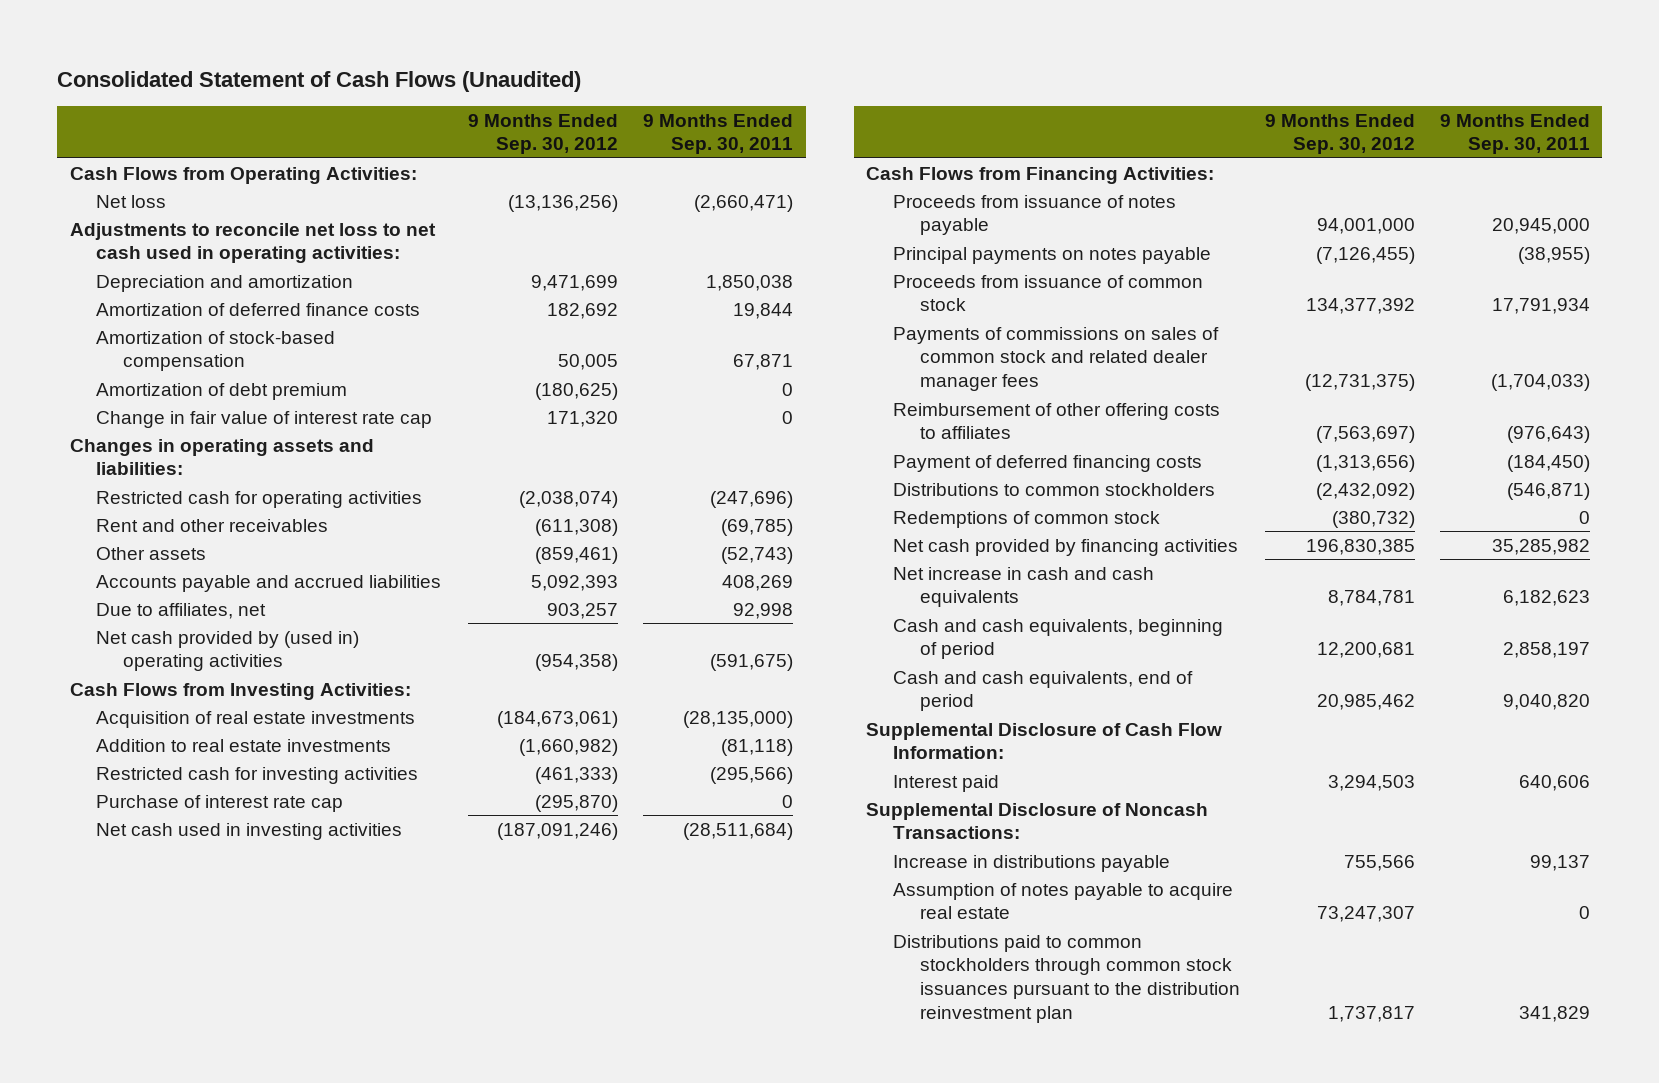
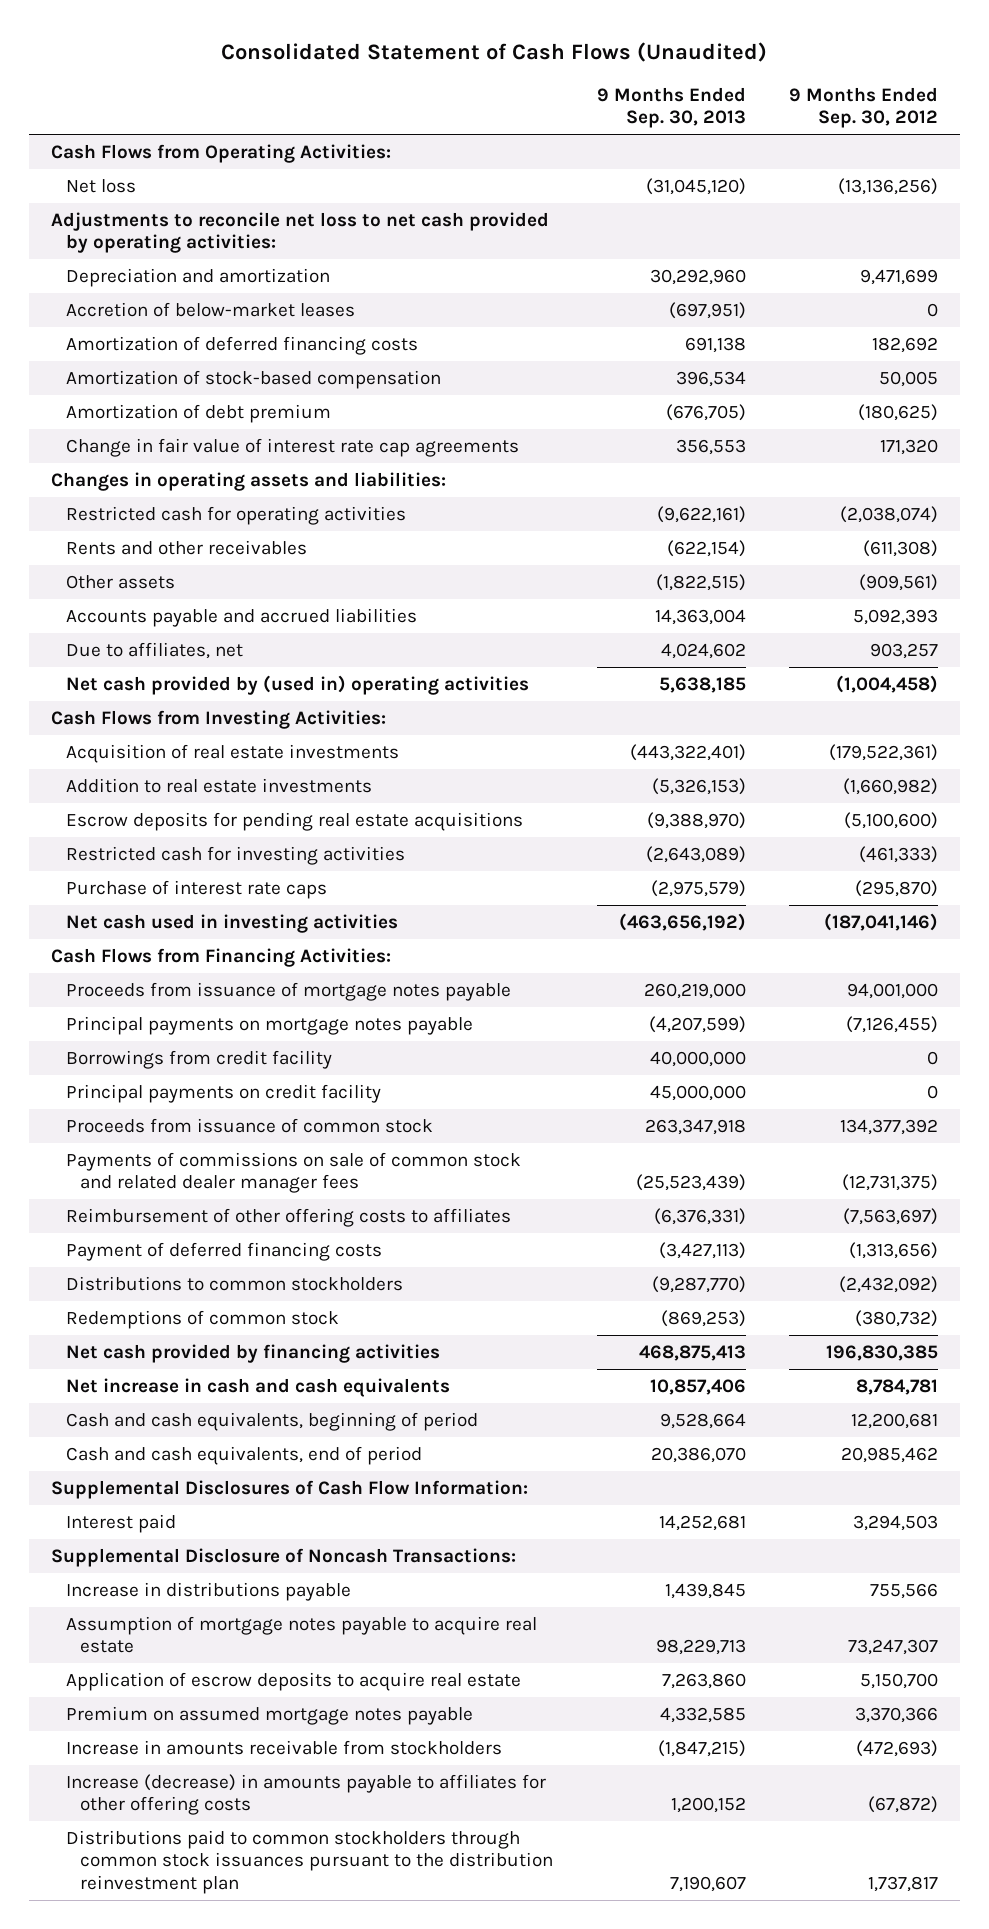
- | 9 Months Ended Sep. 30, 2012 | 9 Months Ended Sep. 30, 2011
+ | 9 Months Ended Sep. 30, 2013 | 9 Months Ended Sep. 30, 2012
- Adjustments to reconcile net loss to net cash used in operating activities:
+ Adjustments to reconcile net loss to net cash provided by operating activities:
- Amortization of deferred finance costs | 182,692 | 19,844
+ Accretion of below-market leases | (697,951) | 0
+ Amortization of deferred financing costs | 691,138 | 182,692
- Change in fair value of interest rate cap | 171,320 | 0
+ Change in fair value of interest rate cap agreements | 356,553 | 171,320
- Rent and other receivables | (611,308) | (69,785)
- Other assets | (859,461) | (52,743)
+ Rents and other receivables | (622,154) | (611,308)
+ Other assets | (1,822,515) | (909,561)
- Net cash provided by (used in) operating activities | (954,358) | (591,675)
+ Net cash provided by (used in) operating activities | 5,638,185 | (1,004,458)
- Acquisition of real estate investments | (184,673,061) | (28,135,000)
+ Acquisition of real estate investments | (443,322,401) | (179,522,361)
+ Escrow deposits for pending real estate acquisitions | (9,388,970) | (5,100,600)
- Purchase of interest rate cap | (295,870) | 0
- Net cash used in investing activities | (187,091,246) | (28,511,684)
+ Purchase of interest rate caps | (2,975,579) | (295,870)
+ Net cash used in investing activities | (463,656,192) | (187,041,146)
- Proceeds from issuance of notes payable | 94,001,000 | 20,945,000
- Principal payments on notes payable | (7,126,455) | (38,955)
+ Proceeds from issuance of mortgage notes payable | 260,219,000 | 94,001,000
+ Principal payments on mortgage notes payable | (4,207,599) | (7,126,455)
+ Borrowings from credit facility | 40,000,000 | 0
+ Principal payments on credit facility | 45,000,000 | 0
- Payments of commissions on sales of common stock and related dealer manager fees | (12,731,375) | (1,704,033)
+ Payments of commissions on sale of common stock and related dealer manager fees | (25,523,439) | (12,731,375)
- Supplemental Disclosure of Cash Flow Information:
+ Supplemental Disclosures of Cash Flow Information:
- Assumption of notes payable to acquire real estate | 73,247,307 | 0
+ Assumption of mortgage notes payable to acquire real estate | 98,229,713 | 73,247,307
+ Application of escrow deposits to acquire real estate | 7,263,860 | 5,150,700
+ Premium on assumed mortgage notes payable | 4,332,585 | 3,370,366
+ Increase in amounts receivable from stockholders | (1,847,215) | (472,693)
+ Increase (decrease) in amounts payable to affiliates for other offering costs | 1,200,152 | (67,872)

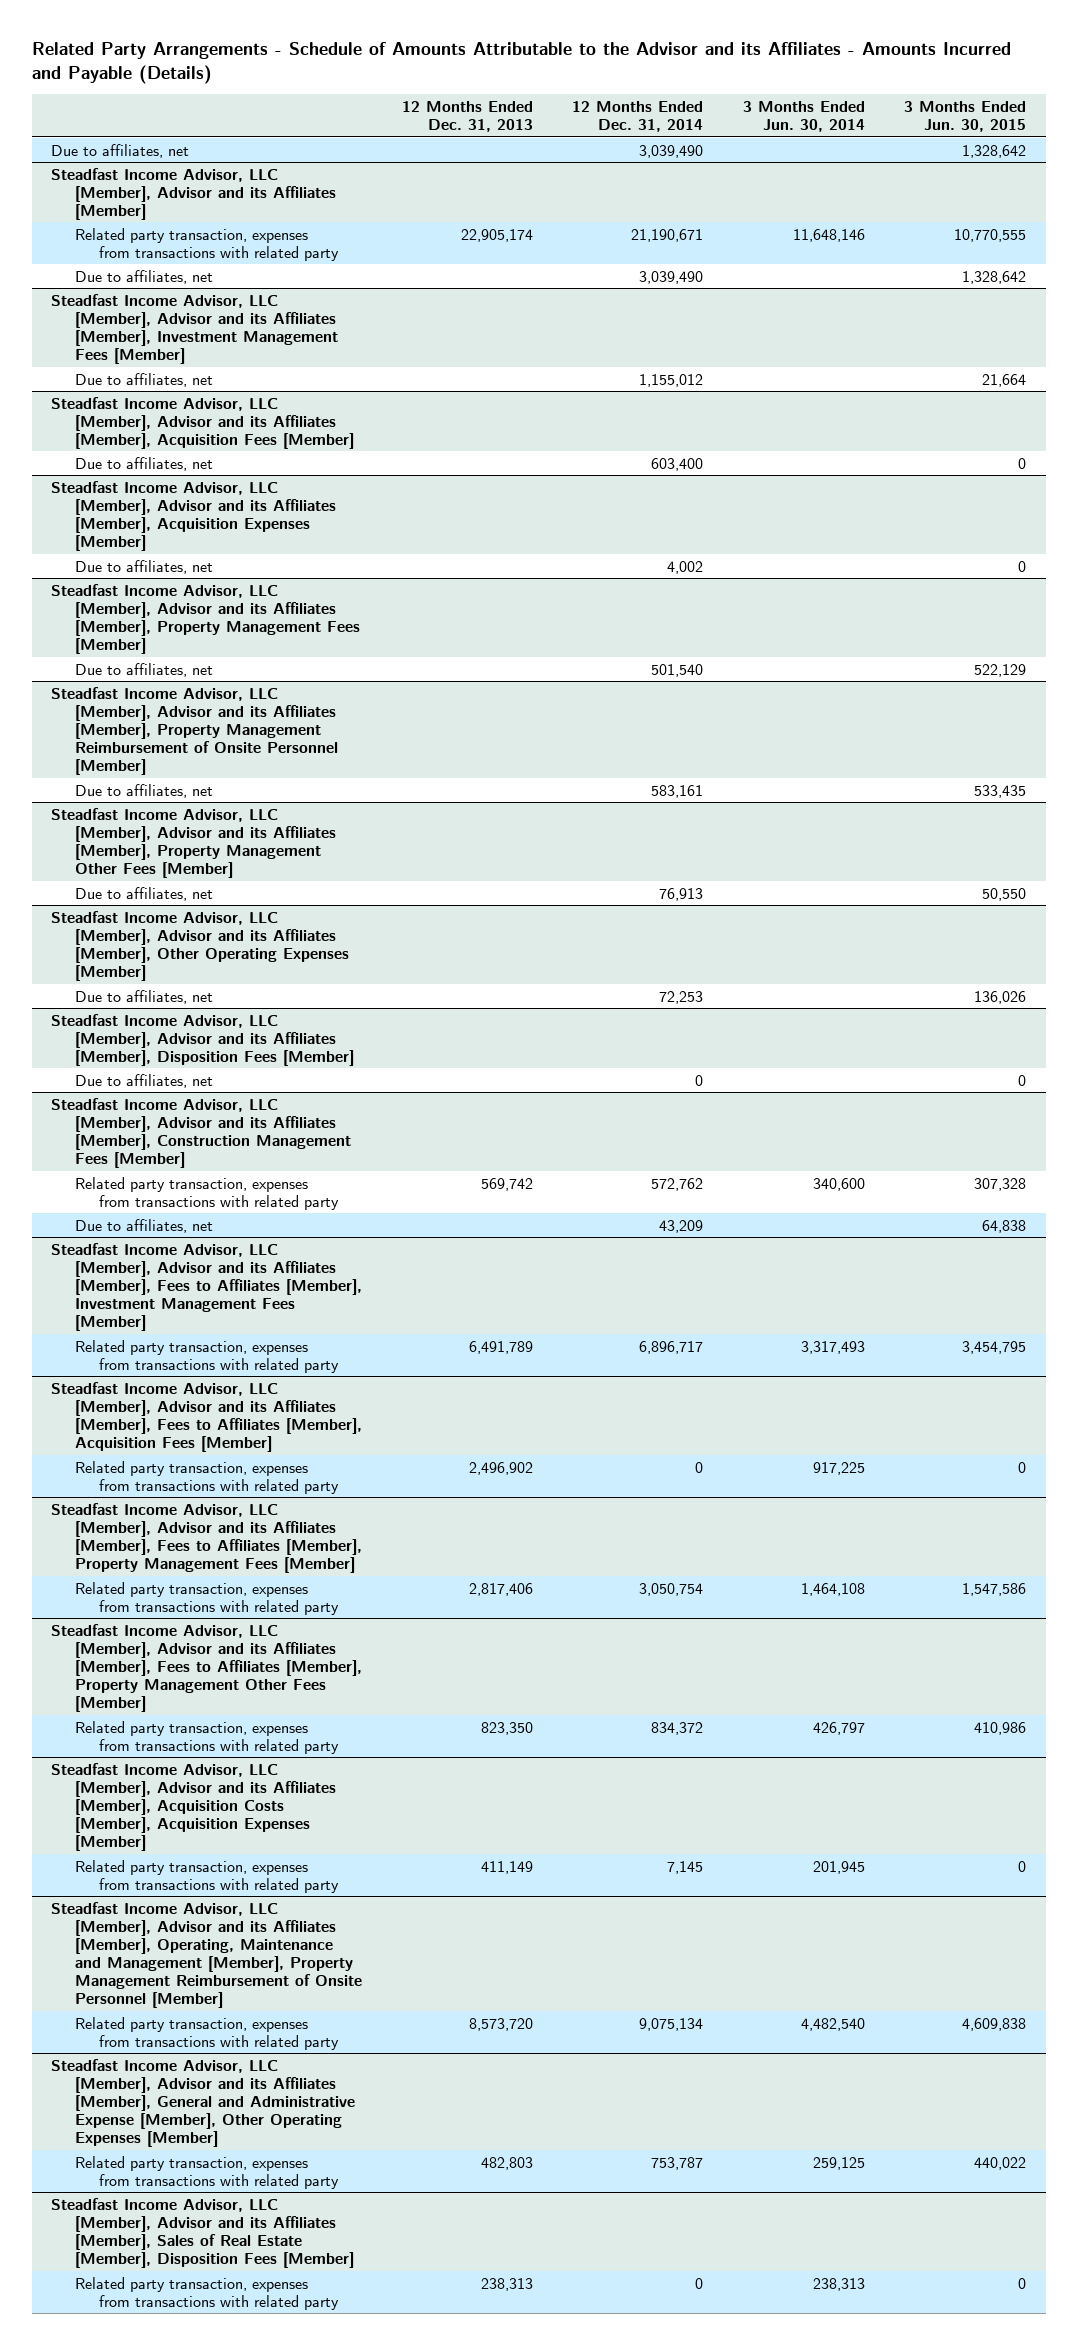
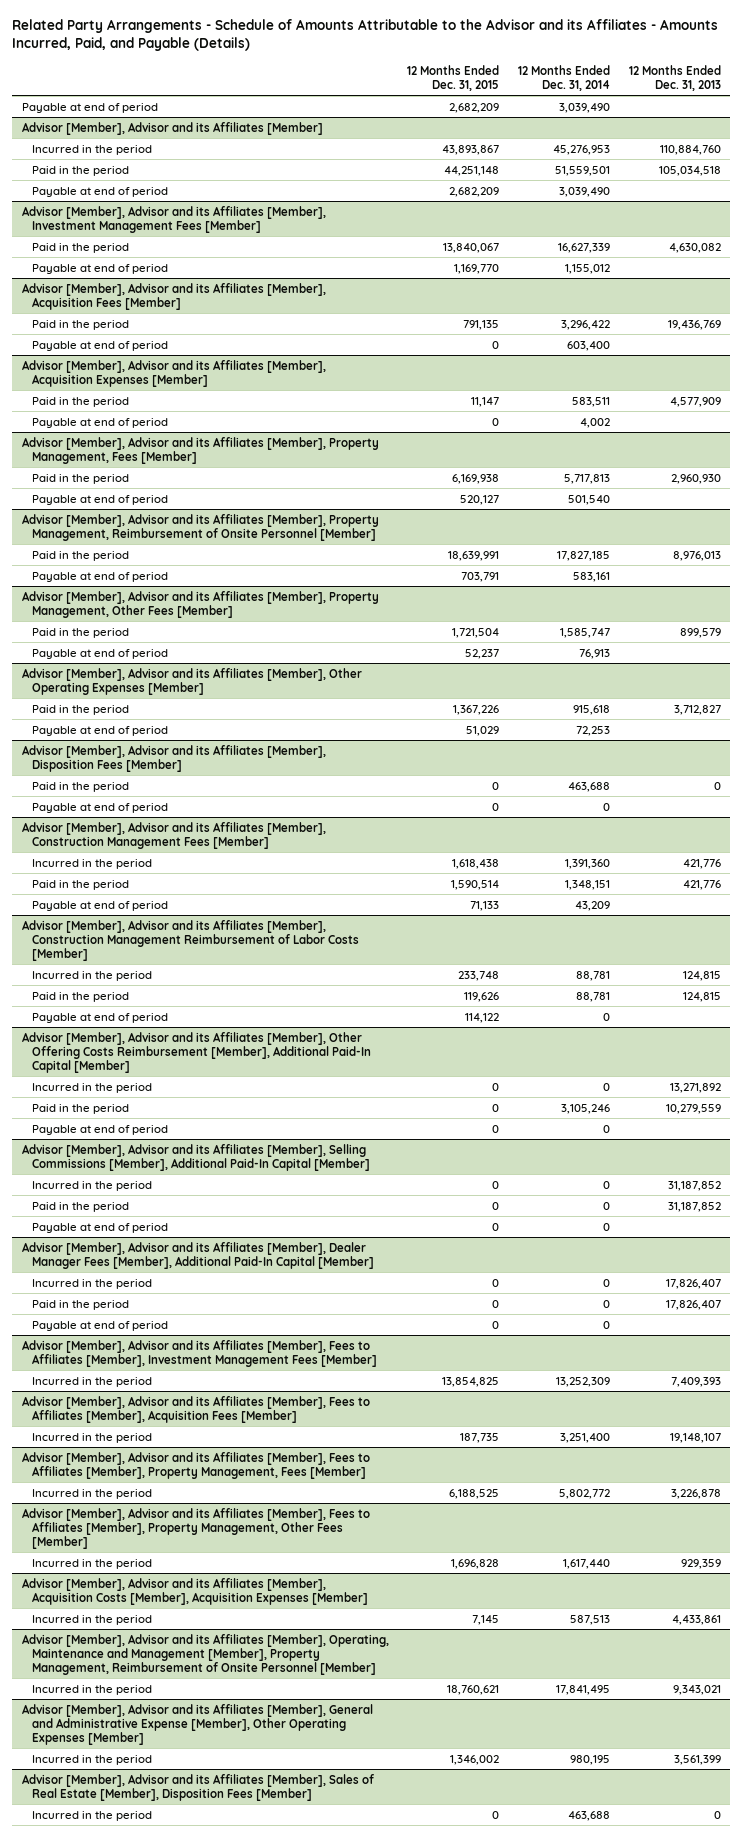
- Related Party Arrangements - Schedule of Amounts Attributable to the Advisor and its Affiliates - Amounts Incurred and Payable (Details)
+ Related Party Arrangements - Schedule of Amounts Attributable to the Advisor and its Affiliates - Amounts Incurred, Paid, and Payable (Details)
- | 12 Months Ended Dec. 31, 2013 | 12 Months Ended Dec. 31, 2014 | 3 Months Ended Jun. 30, 2014 | 3 Months Ended Jun. 30, 2015
+ | 12 Months Ended Dec. 31, 2015 | 12 Months Ended Dec. 31, 2014 | 12 Months Ended Dec. 31, 2013
- Due to affiliates, net | | 3,039,490 | | 1,328,642
- Steadfast Income Advisor, LLC [Member], Advisor and its Affiliates [Member]
- Related party transaction, expenses from transactions with related party | 22,905,174 | 21,190,671 | 11,648,146 | 10,770,555
- Due to affiliates, net | | 3,039,490 | | 1,328,642
- Steadfast Income Advisor, LLC [Member], Advisor and its Affiliates [Member], Investment Management Fees [Member]
- Due to affiliates, net | | 1,155,012 | | 21,664
- Steadfast Income Advisor, LLC [Member], Advisor and its Affiliates [Member], Acquisition Fees [Member]
- Due to affiliates, net | | 603,400 | | 0
- Steadfast Income Advisor, LLC [Member], Advisor and its Affiliates [Member], Acquisition Expenses [Member]
- Due to affiliates, net | | 4,002 | | 0
- Steadfast Income Advisor, LLC [Member], Advisor and its Affiliates [Member], Property Management Fees [Member]
- Due to affiliates, net | | 501,540 | | 522,129
- Steadfast Income Advisor, LLC [Member], Advisor and its Affiliates [Member], Property Management Reimbursement of Onsite Personnel [Member]
- Due to affiliates, net | | 583,161 | | 533,435
- Steadfast Income Advisor, LLC [Member], Advisor and its Affiliates [Member], Property Management Other Fees [Member]
- Due to affiliates, net | | 76,913 | | 50,550
- Steadfast Income Advisor, LLC [Member], Advisor and its Affiliates [Member], Other Operating Expenses [Member]
- Due to affiliates, net | | 72,253 | | 136,026
- Steadfast Income Advisor, LLC [Member], Advisor and its Affiliates [Member], Disposition Fees [Member]
- Due to affiliates, net | | 0 | | 0
- Steadfast Income Advisor, LLC [Member], Advisor and its Affiliates [Member], Construction Management Fees [Member]
- Related party transaction, expenses from transactions with related party | 569,742 | 572,762 | 340,600 | 307,328
- Due to affiliates, net | | 43,209 | | 64,838
- Steadfast Income Advisor, LLC [Member], Advisor and its Affiliates [Member], Fees to Affiliates [Member], Investment Management Fees [Member]
- Related party transaction, expenses from transactions with related party | 6,491,789 | 6,896,717 | 3,317,493 | 3,454,795
- Steadfast Income Advisor, LLC [Member], Advisor and its Affiliates [Member], Fees to Affiliates [Member], Acquisition Fees [Member]
- Related party transaction, expenses from transactions with related party | 2,496,902 | 0 | 917,225 | 0
- Steadfast Income Advisor, LLC [Member], Advisor and its Affiliates [Member], Fees to Affiliates [Member], Property Management Fees [Member]
- Related party transaction, expenses from transactions with related party | 2,817,406 | 3,050,754 | 1,464,108 | 1,547,586
- Steadfast Income Advisor, LLC [Member], Advisor and its Affiliates [Member], Fees to Affiliates [Member], Property Management Other Fees [Member]
- Related party transaction, expenses from transactions with related party | 823,350 | 834,372 | 426,797 | 410,986
- Steadfast Income Advisor, LLC [Member], Advisor and its Affiliates [Member], Acquisition Costs [Member], Acquisition Expenses [Member]
- Related party transaction, expenses from transactions with related party | 411,149 | 7,145 | 201,945 | 0
- Steadfast Income Advisor, LLC [Member], Advisor and its Affiliates [Member], Operating, Maintenance and Management [Member], Property Management Reimbursement of Onsite Personnel [Member]
- Related party transaction, expenses from transactions with related party | 8,573,720 | 9,075,134 | 4,482,540 | 4,609,838
- Steadfast Income Advisor, LLC [Member], Advisor and its Affiliates [Member], General and Administrative Expense [Member], Other Operating Expenses [Member]
- Related party transaction, expenses from transactions with related party | 482,803 | 753,787 | 259,125 | 440,022
- Steadfast Income Advisor, LLC [Member], Advisor and its Affiliates [Member], Sales of Real Estate [Member], Disposition Fees [Member]
- Related party transaction, expenses from transactions with related party | 238,313 | 0 | 238,313 | 0
+ Payable at end of period | 2,682,209 | 3,039,490 |
+ Advisor [Member], Advisor and its Affiliates [Member]
+ Incurred in the period | 43,893,867 | 45,276,953 | 110,884,760
+ Paid in the period | 44,251,148 | 51,559,501 | 105,034,518
+ Payable at end of period | 2,682,209 | 3,039,490 |
+ Advisor [Member], Advisor and its Affiliates [Member], Investment Management Fees [Member]
+ Paid in the period | 13,840,067 | 16,627,339 | 4,630,082
+ Payable at end of period | 1,169,770 | 1,155,012 |
+ Advisor [Member], Advisor and its Affiliates [Member], Acquisition Fees [Member]
+ Paid in the period | 791,135 | 3,296,422 | 19,436,769
+ Payable at end of period | 0 | 603,400 |
+ Advisor [Member], Advisor and its Affiliates [Member], Acquisition Expenses [Member]
+ Paid in the period | 11,147 | 583,511 | 4,577,909
+ Payable at end of period | 0 | 4,002 |
+ Advisor [Member], Advisor and its Affiliates [Member], Property Management, Fees [Member]
+ Paid in the period | 6,169,938 | 5,717,813 | 2,960,930
+ Payable at end of period | 520,127 | 501,540 |
+ Advisor [Member], Advisor and its Affiliates [Member], Property Management, Reimbursement of Onsite Personnel [Member]
+ Paid in the period | 18,639,991 | 17,827,185 | 8,976,013
+ Payable at end of period | 703,791 | 583,161 |
+ Advisor [Member], Advisor and its Affiliates [Member], Property Management, Other Fees [Member]
+ Paid in the period | 1,721,504 | 1,585,747 | 899,579
+ Payable at end of period | 52,237 | 76,913 |
+ Advisor [Member], Advisor and its Affiliates [Member], Other Operating Expenses [Member]
+ Paid in the period | 1,367,226 | 915,618 | 3,712,827
+ Payable at end of period | 51,029 | 72,253 |
+ Advisor [Member], Advisor and its Affiliates [Member], Disposition Fees [Member]
+ Paid in the period | 0 | 463,688 | 0
+ Payable at end of period | 0 | 0 |
+ Advisor [Member], Advisor and its Affiliates [Member], Construction Management Fees [Member]
+ Incurred in the period | 1,618,438 | 1,391,360 | 421,776
+ Paid in the period | 1,590,514 | 1,348,151 | 421,776
+ Payable at end of period | 71,133 | 43,209 |
+ Advisor [Member], Advisor and its Affiliates [Member], Construction Management Reimbursement of Labor Costs [Member]
+ Incurred in the period | 233,748 | 88,781 | 124,815
+ Paid in the period | 119,626 | 88,781 | 124,815
+ Payable at end of period | 114,122 | 0 |
+ Advisor [Member], Advisor and its Affiliates [Member], Other Offering Costs Reimbursement [Member], Additional Paid-In Capital [Member]
+ Incurred in the period | 0 | 0 | 13,271,892
+ Paid in the period | 0 | 3,105,246 | 10,279,559
+ Payable at end of period | 0 | 0 |
+ Advisor [Member], Advisor and its Affiliates [Member], Selling Commissions [Member], Additional Paid-In Capital [Member]
+ Incurred in the period | 0 | 0 | 31,187,852
+ Paid in the period | 0 | 0 | 31,187,852
+ Payable at end of period | 0 | 0 |
+ Advisor [Member], Advisor and its Affiliates [Member], Dealer Manager Fees [Member], Additional Paid-In Capital [Member]
+ Incurred in the period | 0 | 0 | 17,826,407
+ Paid in the period | 0 | 0 | 17,826,407
+ Payable at end of period | 0 | 0 |
+ Advisor [Member], Advisor and its Affiliates [Member], Fees to Affiliates [Member], Investment Management Fees [Member]
+ Incurred in the period | 13,854,825 | 13,252,309 | 7,409,393
+ Advisor [Member], Advisor and its Affiliates [Member], Fees to Affiliates [Member], Acquisition Fees [Member]
+ Incurred in the period | 187,735 | 3,251,400 | 19,148,107
+ Advisor [Member], Advisor and its Affiliates [Member], Fees to Affiliates [Member], Property Management, Fees [Member]
+ Incurred in the period | 6,188,525 | 5,802,772 | 3,226,878
+ Advisor [Member], Advisor and its Affiliates [Member], Fees to Affiliates [Member], Property Management, Other Fees [Member]
+ Incurred in the period | 1,696,828 | 1,617,440 | 929,359
+ Advisor [Member], Advisor and its Affiliates [Member], Acquisition Costs [Member], Acquisition Expenses [Member]
+ Incurred in the period | 7,145 | 587,513 | 4,433,861
+ Advisor [Member], Advisor and its Affiliates [Member], Operating, Maintenance and Management [Member], Property Management, Reimbursement of Onsite Personnel [Member]
+ Incurred in the period | 18,760,621 | 17,841,495 | 9,343,021
+ Advisor [Member], Advisor and its Affiliates [Member], General and Administrative Expense [Member], Other Operating Expenses [Member]
+ Incurred in the period | 1,346,002 | 980,195 | 3,561,399
+ Advisor [Member], Advisor and its Affiliates [Member], Sales of Real Estate [Member], Disposition Fees [Member]
+ Incurred in the period | 0 | 463,688 | 0

